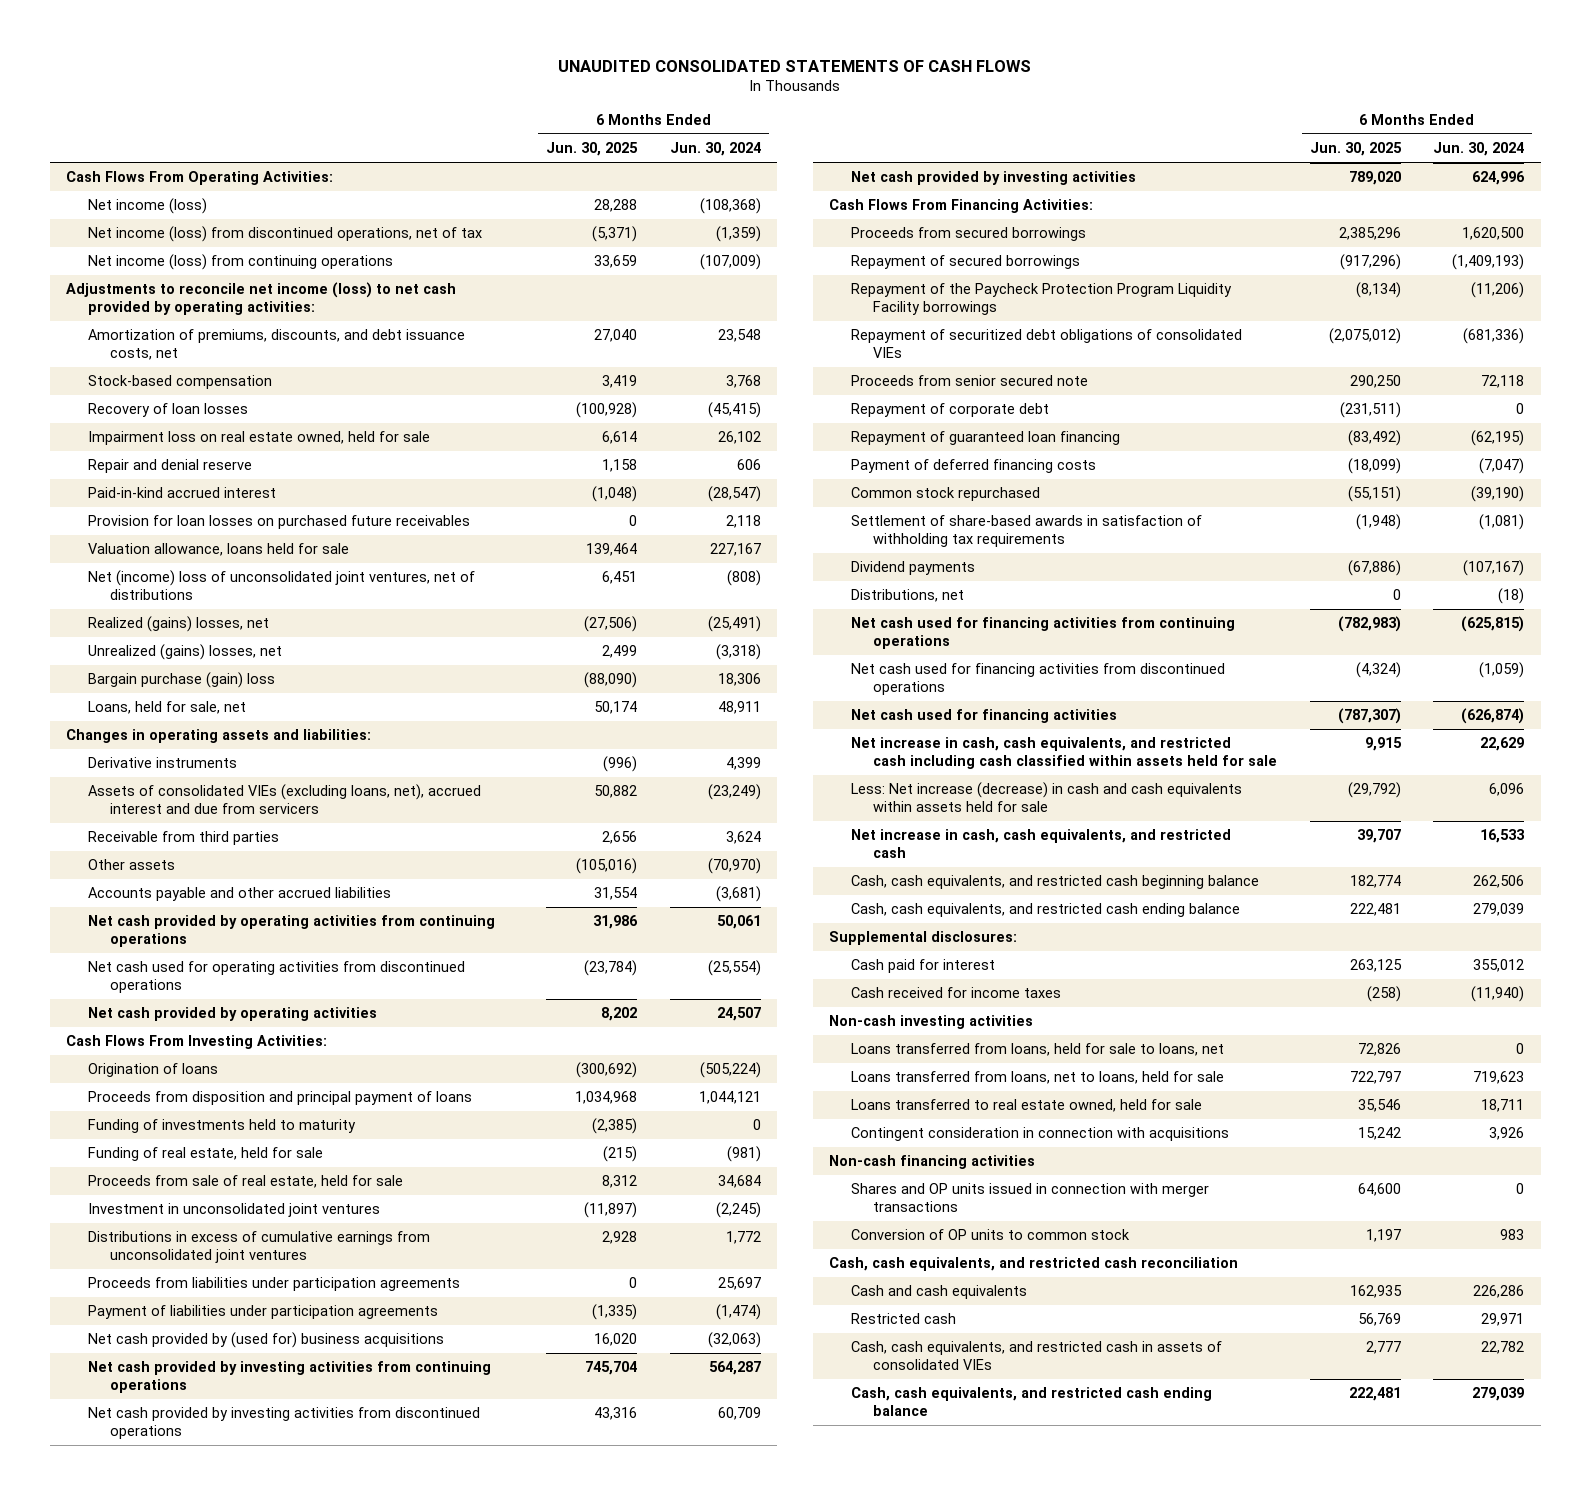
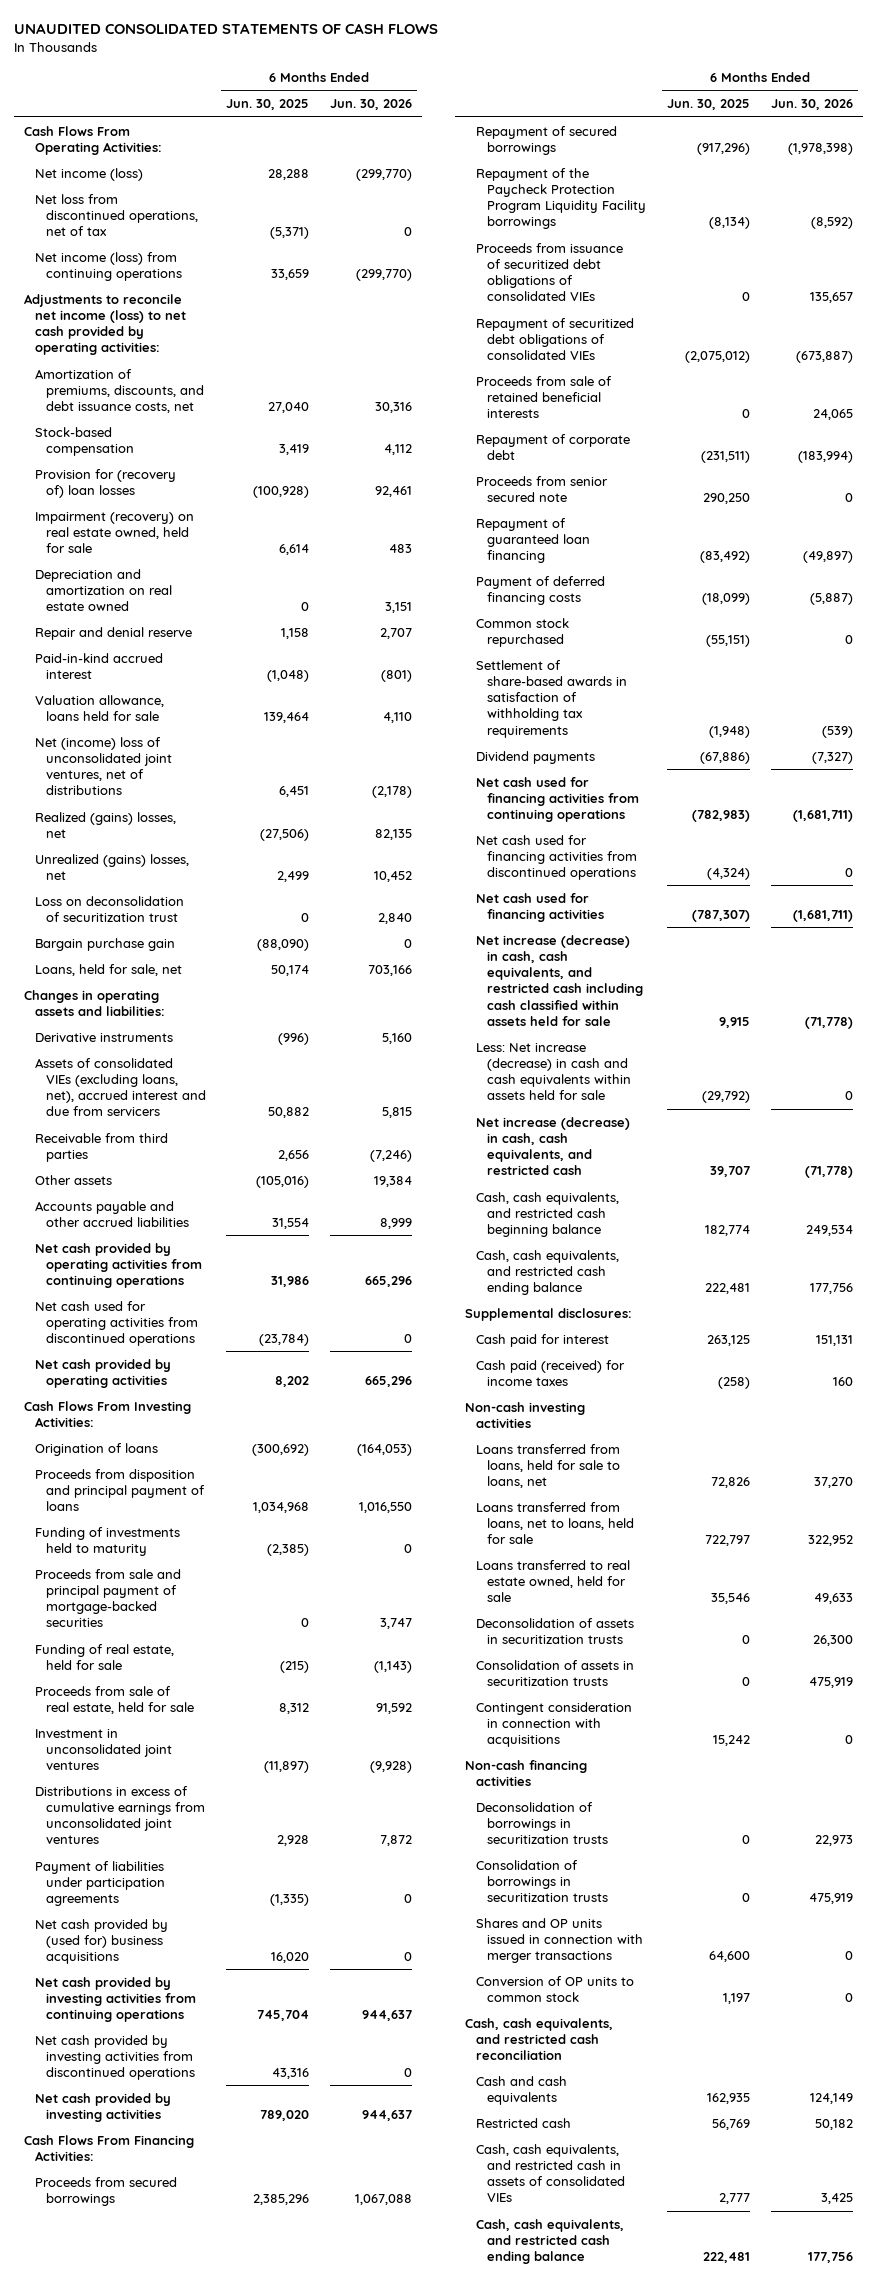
- | 6 Months Ended Jun. 30, 2025 | 6 Months Ended Jun. 30, 2024
+ | 6 Months Ended Jun. 30, 2025 | 6 Months Ended Jun. 30, 2026
- Net income (loss) from discontinued operations, net of tax | (5,371) | (1,359)
+ Net loss from discontinued operations, net of tax | (5,371) | 0
- Recovery of loan losses | (100,928) | (45,415)
- Impairment loss on real estate owned, held for sale | 6,614 | 26,102
+ Provision for (recovery of) loan losses | (100,928) | 92,461
+ Impairment (recovery) on real estate owned, held for sale | 6,614 | 483
+ Depreciation and amortization on real estate owned | 0 | 3,151
- Provision for loan losses on purchased future receivables | 0 | 2,118
- Bargain purchase (gain) loss | (88,090) | 18,306
+ Loss on deconsolidation of securitization trust | 0 | 2,840
+ Bargain purchase gain | (88,090) | 0
+ Proceeds from sale and principal payment of mortgage-backed securities | 0 | 3,747
- Proceeds from liabilities under participation agreements | 0 | 25,697
+ Proceeds from issuance of securitized debt obligations of consolidated VIEs | 0 | 135,657
+ Proceeds from sale of retained beneficial interests | 0 | 24,065
moved down: Proceeds from senior secured note | 290,250 | 0
- Distributions, net | 0 | (18)
- Net increase in cash, cash equivalents, and restricted cash including cash classified within assets held for sale | 9,915 | 22,629
+ Net increase (decrease) in cash, cash equivalents, and restricted cash including cash classified within assets held for sale | 9,915 | (71,778)
- Net increase in cash, cash equivalents, and restricted cash | 39,707 | 16,533
+ Net increase (decrease) in cash, cash equivalents, and restricted cash | 39,707 | (71,778)
- Cash received for income taxes | (258) | (11,940)
+ Cash paid (received) for income taxes | (258) | 160
+ Deconsolidation of assets in securitization trusts | 0 | 26,300
+ Consolidation of assets in securitization trusts | 0 | 475,919
+ Deconsolidation of borrowings in securitization trusts | 0 | 22,973
+ Consolidation of borrowings in securitization trusts | 0 | 475,919

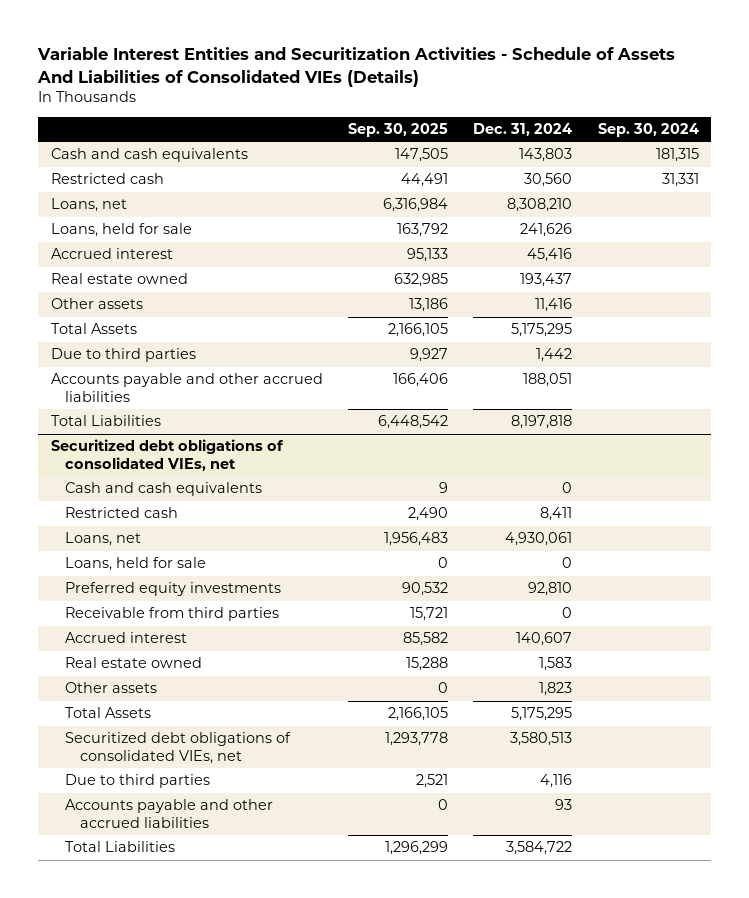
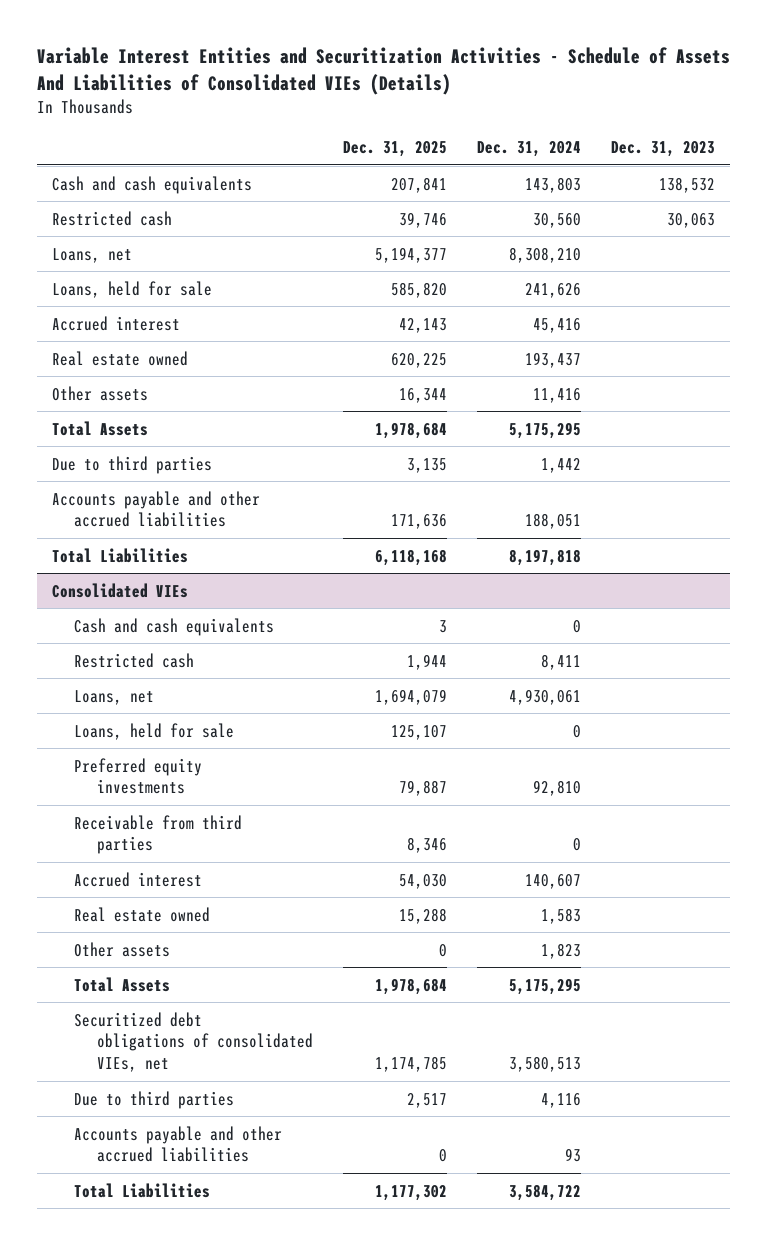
- | Sep. 30, 2025 | Dec. 31, 2024 | Sep. 30, 2024
+ | Dec. 31, 2025 | Dec. 31, 2024 | Dec. 31, 2023
- Securitized debt obligations of consolidated VIEs, net
+ Consolidated VIEs

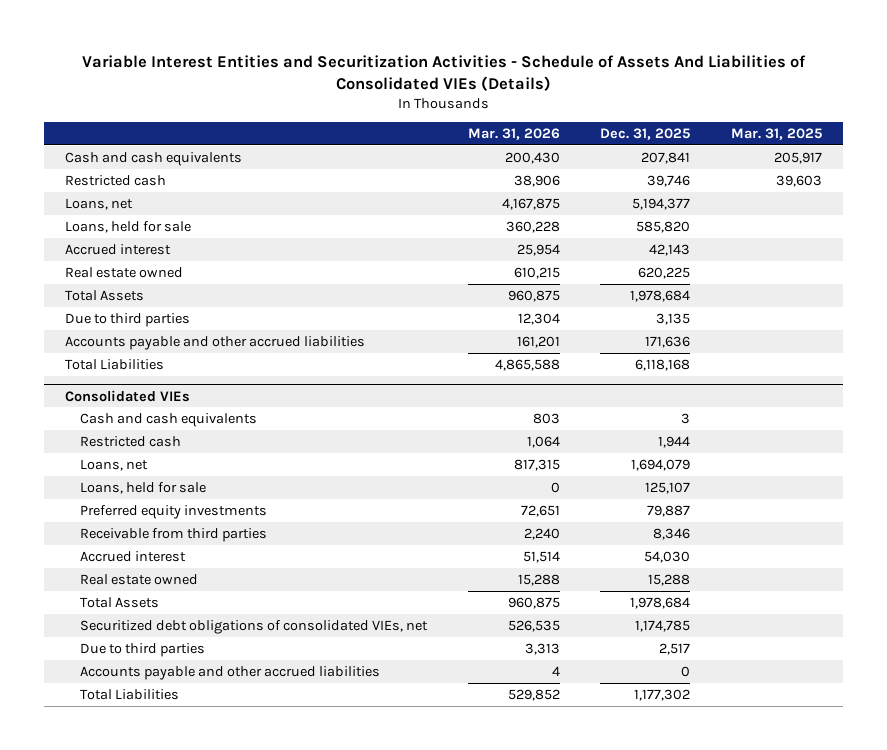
- | Dec. 31, 2025 | Dec. 31, 2024 | Dec. 31, 2023
+ | Mar. 31, 2026 | Dec. 31, 2025 | Mar. 31, 2025
- Other assets | 16,344 | 11,416 |
@ Consolidated VIEs
- Other assets | 0 | 1,823 |

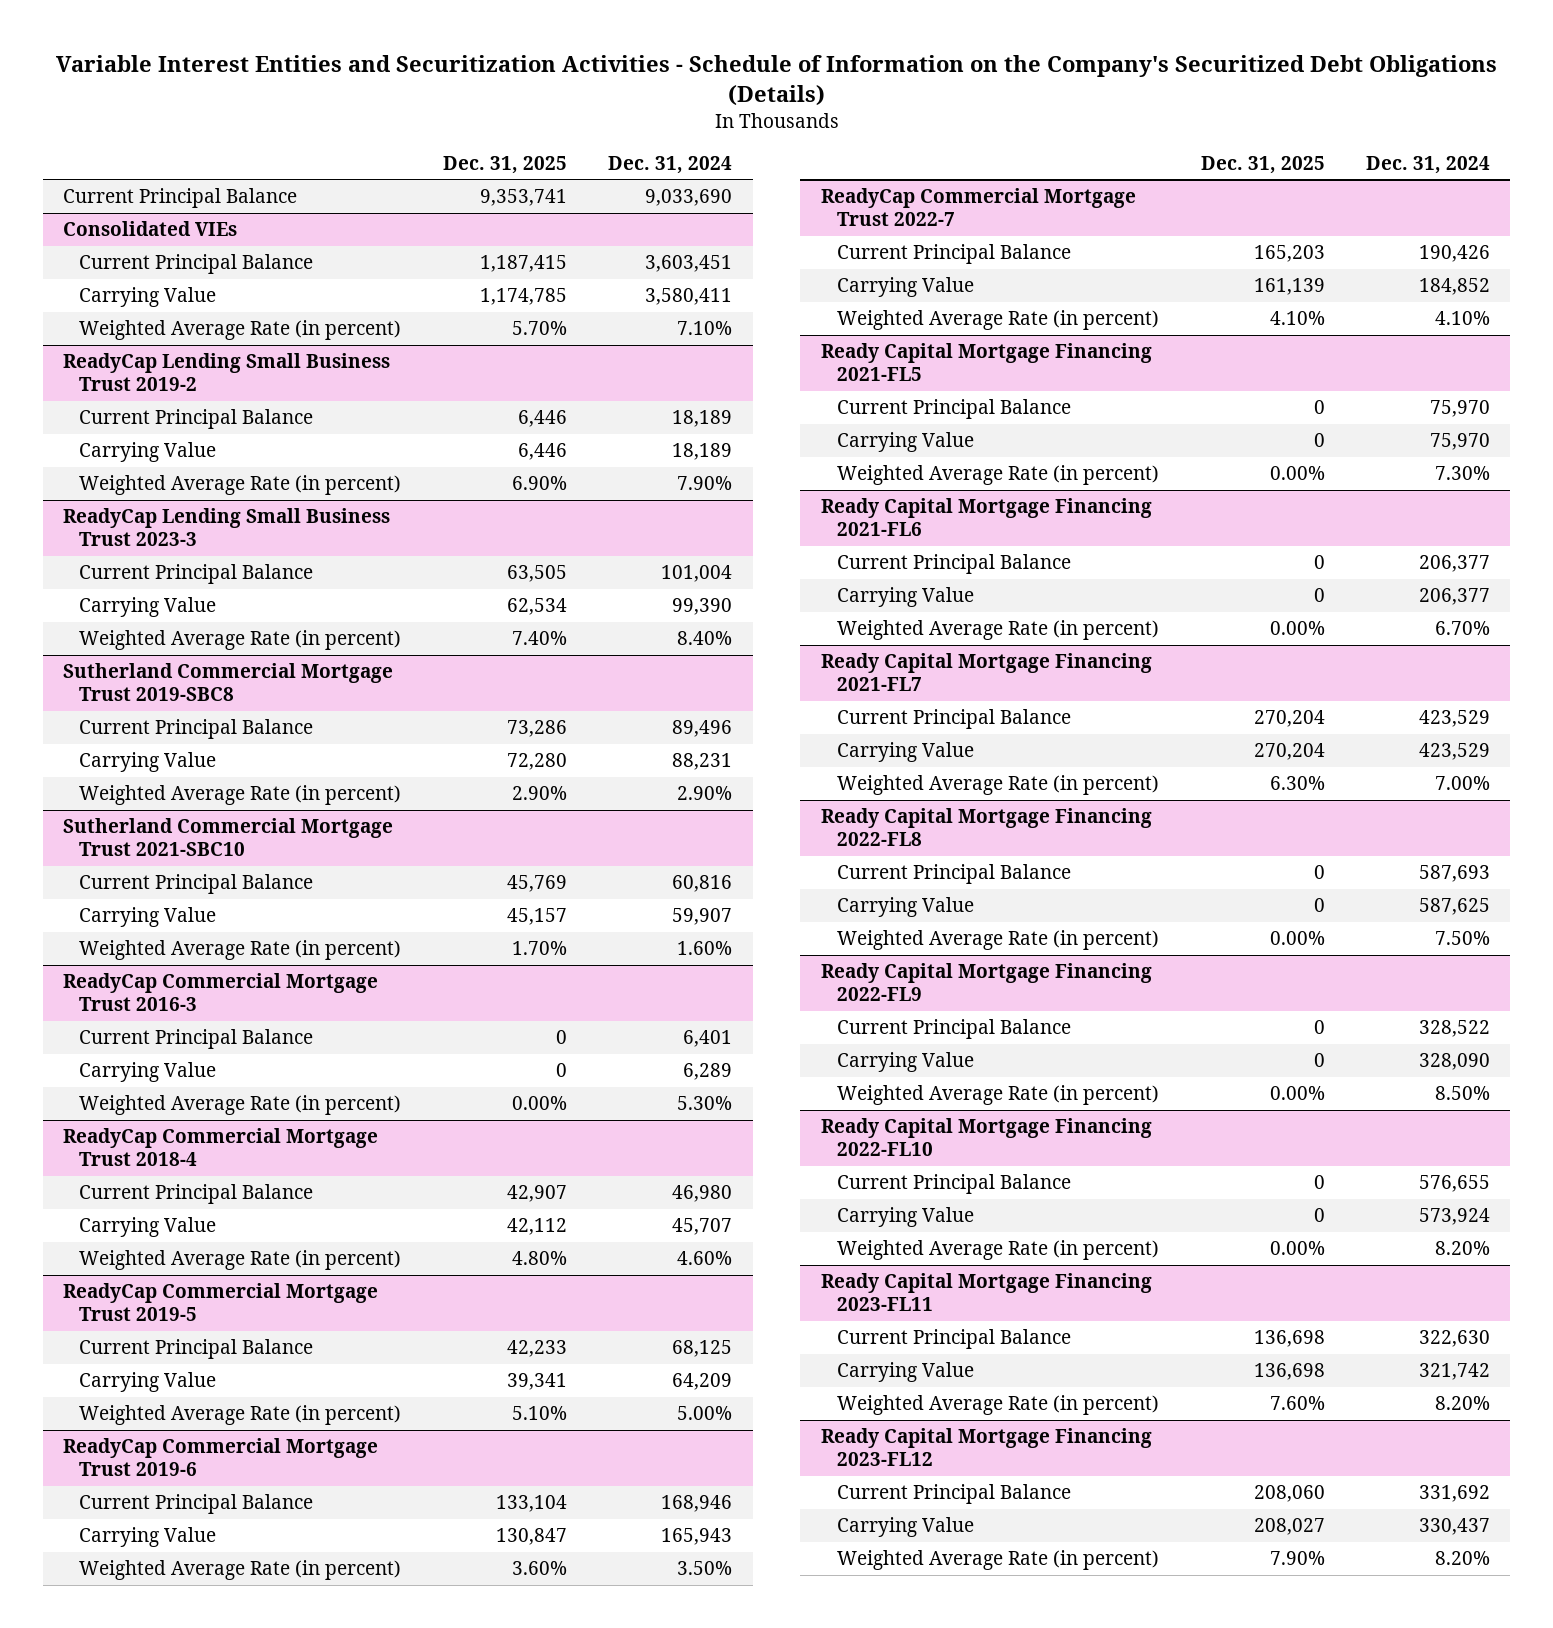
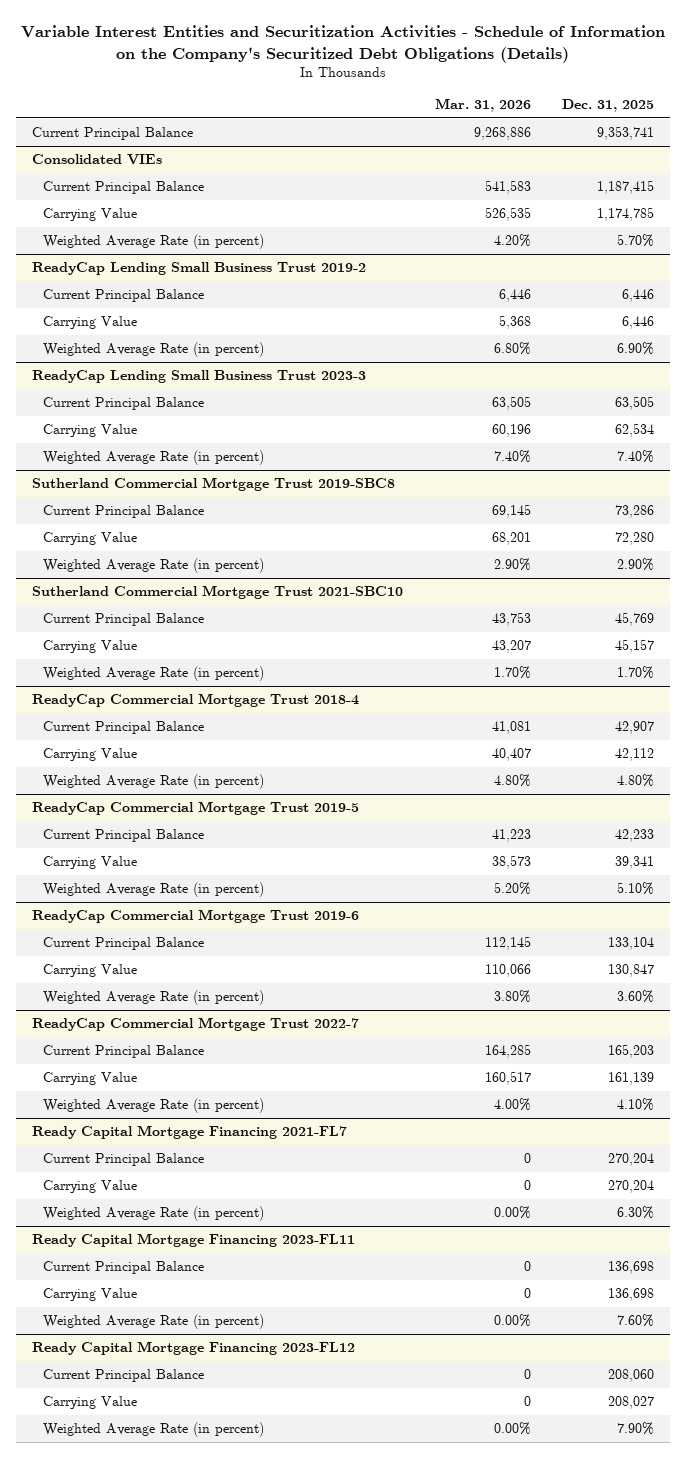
- | Dec. 31, 2025 | Dec. 31, 2024
+ | Mar. 31, 2026 | Dec. 31, 2025
- ReadyCap Commercial Mortgage Trust 2016-3
- Current Principal Balance | 0 | 6,401
- Carrying Value | 0 | 6,289
- Weighted Average Rate (in percent) | 0.00% | 5.30%
- Ready Capital Mortgage Financing 2021-FL5
- Current Principal Balance | 0 | 75,970
- Carrying Value | 0 | 75,970
- Weighted Average Rate (in percent) | 0.00% | 7.30%
- Ready Capital Mortgage Financing 2021-FL6
- Current Principal Balance | 0 | 206,377
- Carrying Value | 0 | 206,377
- Weighted Average Rate (in percent) | 0.00% | 6.70%
- Ready Capital Mortgage Financing 2022-FL8
- Current Principal Balance | 0 | 587,693
- Carrying Value | 0 | 587,625
- Weighted Average Rate (in percent) | 0.00% | 7.50%
- Ready Capital Mortgage Financing 2022-FL9
- Current Principal Balance | 0 | 328,522
- Carrying Value | 0 | 328,090
- Weighted Average Rate (in percent) | 0.00% | 8.50%
- Ready Capital Mortgage Financing 2022-FL10
- Current Principal Balance | 0 | 576,655
- Carrying Value | 0 | 573,924
- Weighted Average Rate (in percent) | 0.00% | 8.20%

